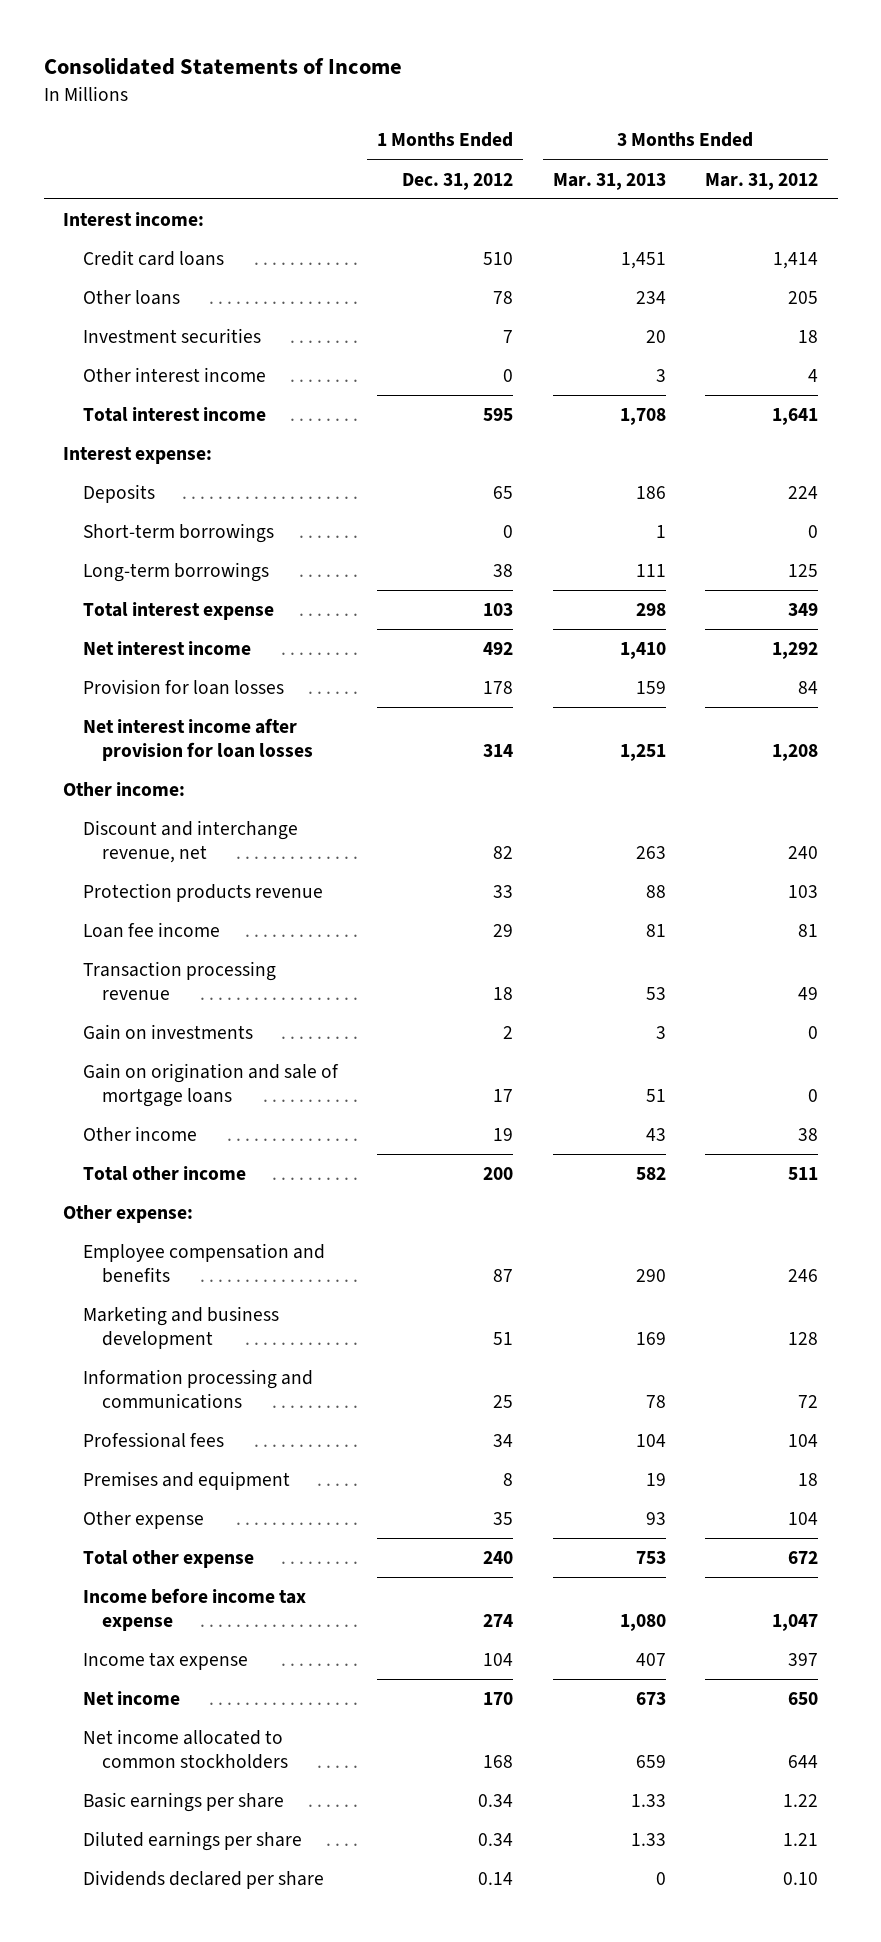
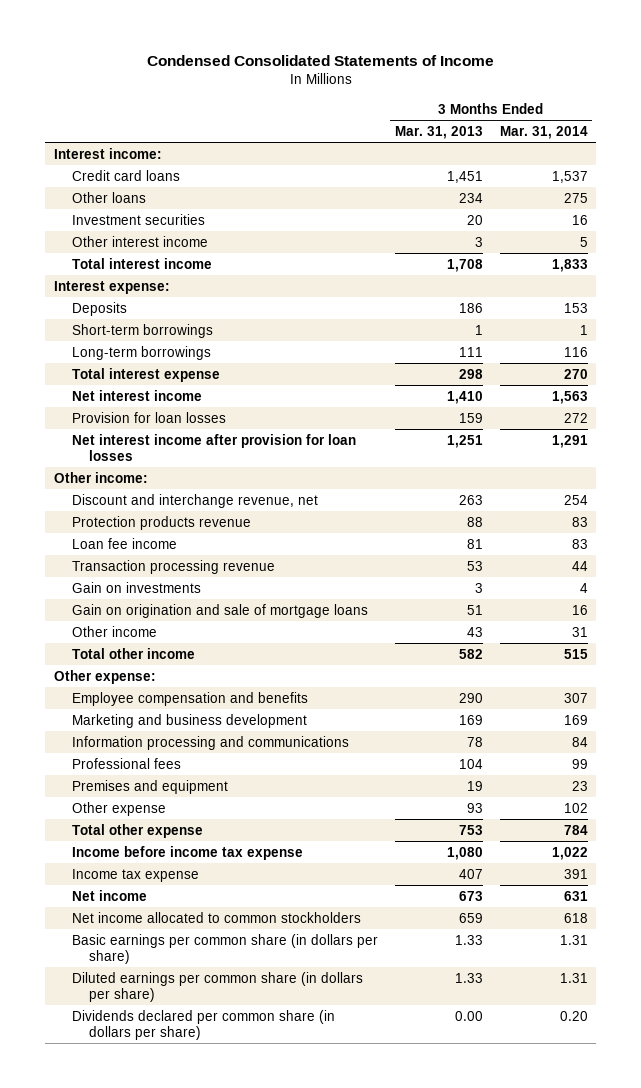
- Consolidated Statements of Income
+ Condensed Consolidated Statements of Income
- | 1 Months Ended Dec. 31, 2012 | 3 Months Ended Mar. 31, 2013 | 3 Months Ended Mar. 31, 2012
+ | 3 Months Ended Mar. 31, 2013 | 3 Months Ended Mar. 31, 2014
- Basic earnings per share | 0.34 | 1.33 | 1.22
- Diluted earnings per share | 0.34 | 1.33 | 1.21
- Dividends declared per share | 0.14 | 0 | 0.10
+ Basic earnings per common share (in dollars per share) | 1.33 | 1.31
+ Diluted earnings per common share (in dollars per share) | 1.33 | 1.31
+ Dividends declared per common share (in dollars per share) | 0.00 | 0.20

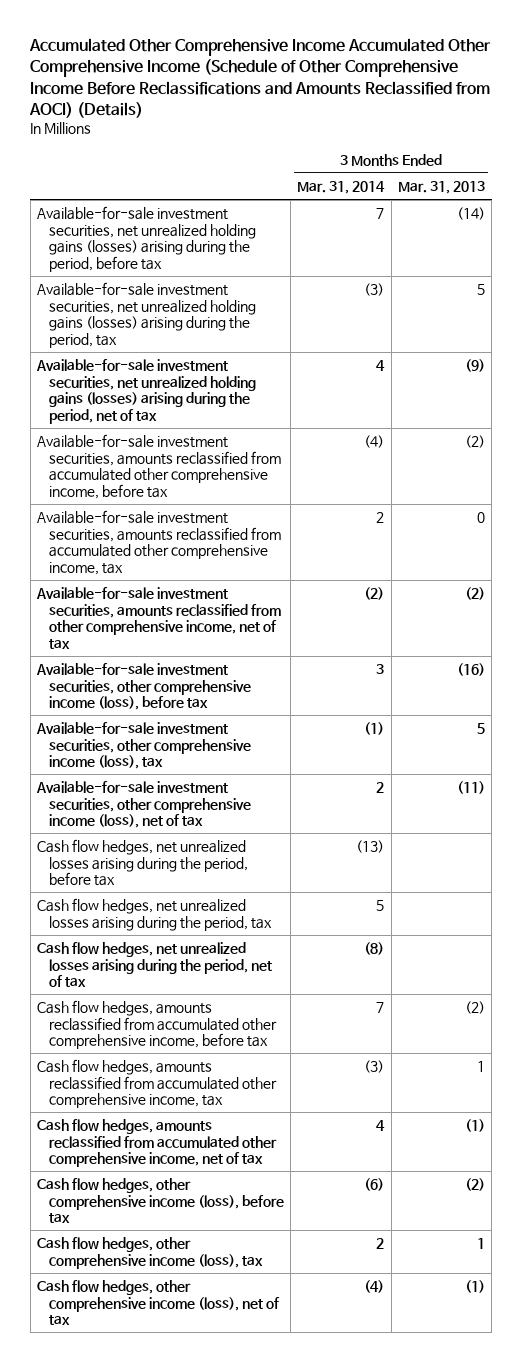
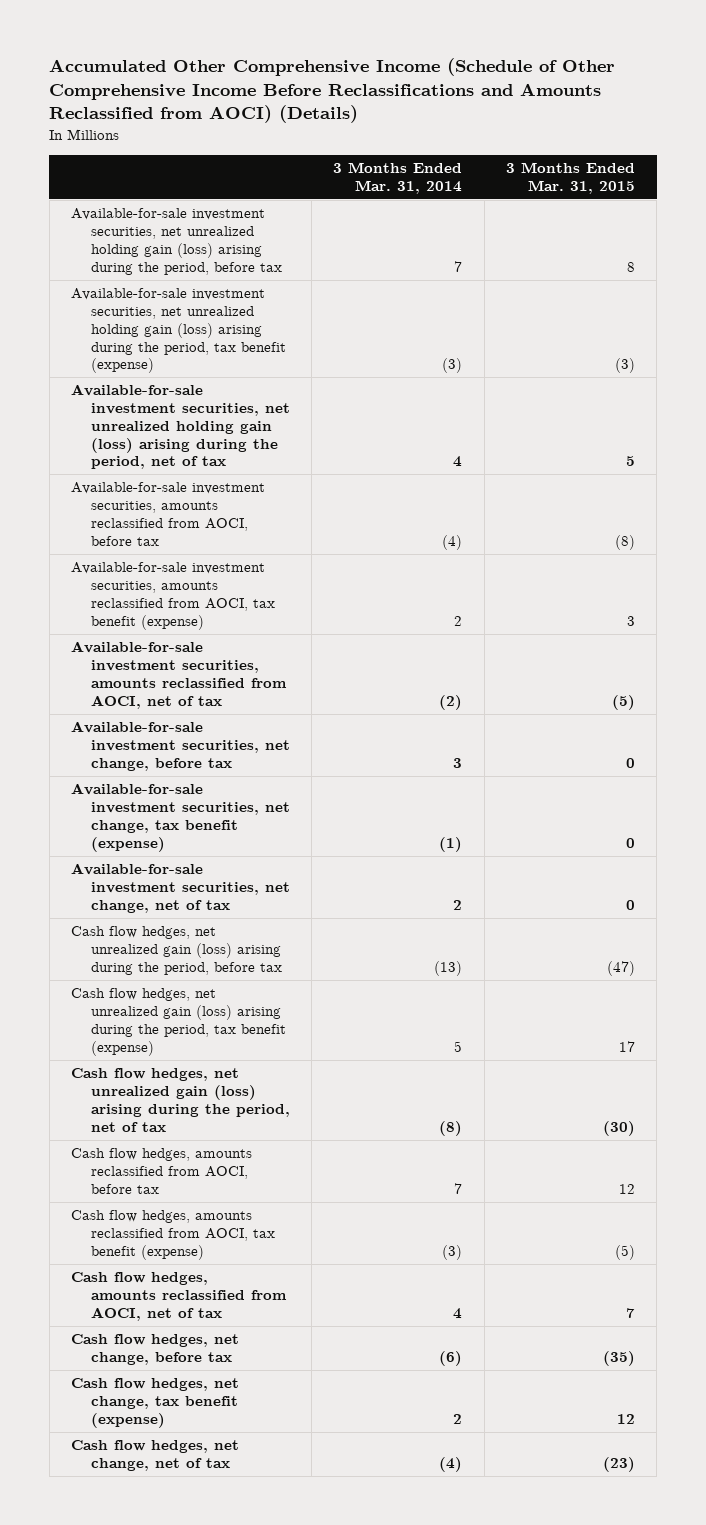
- Accumulated Other Comprehensive Income Accumulated Other Comprehensive Income (Schedule of Other Comprehensive Income Before Reclassifications and Amounts Reclassified from AOCI) (Details)
+ Accumulated Other Comprehensive Income (Schedule of Other Comprehensive Income Before Reclassifications and Amounts Reclassified from AOCI) (Details)
- | 3 Months Ended Mar. 31, 2014 | 3 Months Ended Mar. 31, 2013
+ | 3 Months Ended Mar. 31, 2014 | 3 Months Ended Mar. 31, 2015
- Available-for-sale investment securities, net unrealized holding gains (losses) arising during the period, before tax | 7 | (14)
- Available-for-sale investment securities, net unrealized holding gains (losses) arising during the period, tax | (3) | 5
- Available-for-sale investment securities, net unrealized holding gains (losses) arising during the period, net of tax | 4 | (9)
- Available-for-sale investment securities, amounts reclassified from accumulated other comprehensive income, before tax | (4) | (2)
- Available-for-sale investment securities, amounts reclassified from accumulated other comprehensive income, tax | 2 | 0
- Available-for-sale investment securities, amounts reclassified from other comprehensive income, net of tax | (2) | (2)
- Available-for-sale investment securities, other comprehensive income (loss), before tax | 3 | (16)
- Available-for-sale investment securities, other comprehensive income (loss), tax | (1) | 5
- Available-for-sale investment securities, other comprehensive income (loss), net of tax | 2 | (11)
- Cash flow hedges, net unrealized losses arising during the period, before tax | (13) |
- Cash flow hedges, net unrealized losses arising during the period, tax | 5 |
- Cash flow hedges, net unrealized losses arising during the period, net of tax | (8) |
- Cash flow hedges, amounts reclassified from accumulated other comprehensive income, before tax | 7 | (2)
- Cash flow hedges, amounts reclassified from accumulated other comprehensive income, tax | (3) | 1
- Cash flow hedges, amounts reclassified from accumulated other comprehensive income, net of tax | 4 | (1)
- Cash flow hedges, other comprehensive income (loss), before tax | (6) | (2)
- Cash flow hedges, other comprehensive income (loss), tax | 2 | 1
- Cash flow hedges, other comprehensive income (loss), net of tax | (4) | (1)
+ Available-for-sale investment securities, net unrealized holding gain (loss) arising during the period, before tax | 7 | 8
+ Available-for-sale investment securities, net unrealized holding gain (loss) arising during the period, tax benefit (expense) | (3) | (3)
+ Available-for-sale investment securities, net unrealized holding gain (loss) arising during the period, net of tax | 4 | 5
+ Available-for-sale investment securities, amounts reclassified from AOCI, before tax | (4) | (8)
+ Available-for-sale investment securities, amounts reclassified from AOCI, tax benefit (expense) | 2 | 3
+ Available-for-sale investment securities, amounts reclassified from AOCI, net of tax | (2) | (5)
+ Available-for-sale investment securities, net change, before tax | 3 | 0
+ Available-for-sale investment securities, net change, tax benefit (expense) | (1) | 0
+ Available-for-sale investment securities, net change, net of tax | 2 | 0
+ Cash flow hedges, net unrealized gain (loss) arising during the period, before tax | (13) | (47)
+ Cash flow hedges, net unrealized gain (loss) arising during the period, tax benefit (expense) | 5 | 17
+ Cash flow hedges, net unrealized gain (loss) arising during the period, net of tax | (8) | (30)
+ Cash flow hedges, amounts reclassified from AOCI, before tax | 7 | 12
+ Cash flow hedges, amounts reclassified from AOCI, tax benefit (expense) | (3) | (5)
+ Cash flow hedges, amounts reclassified from AOCI, net of tax | 4 | 7
+ Cash flow hedges, net change, before tax | (6) | (35)
+ Cash flow hedges, net change, tax benefit (expense) | 2 | 12
+ Cash flow hedges, net change, net of tax | (4) | (23)

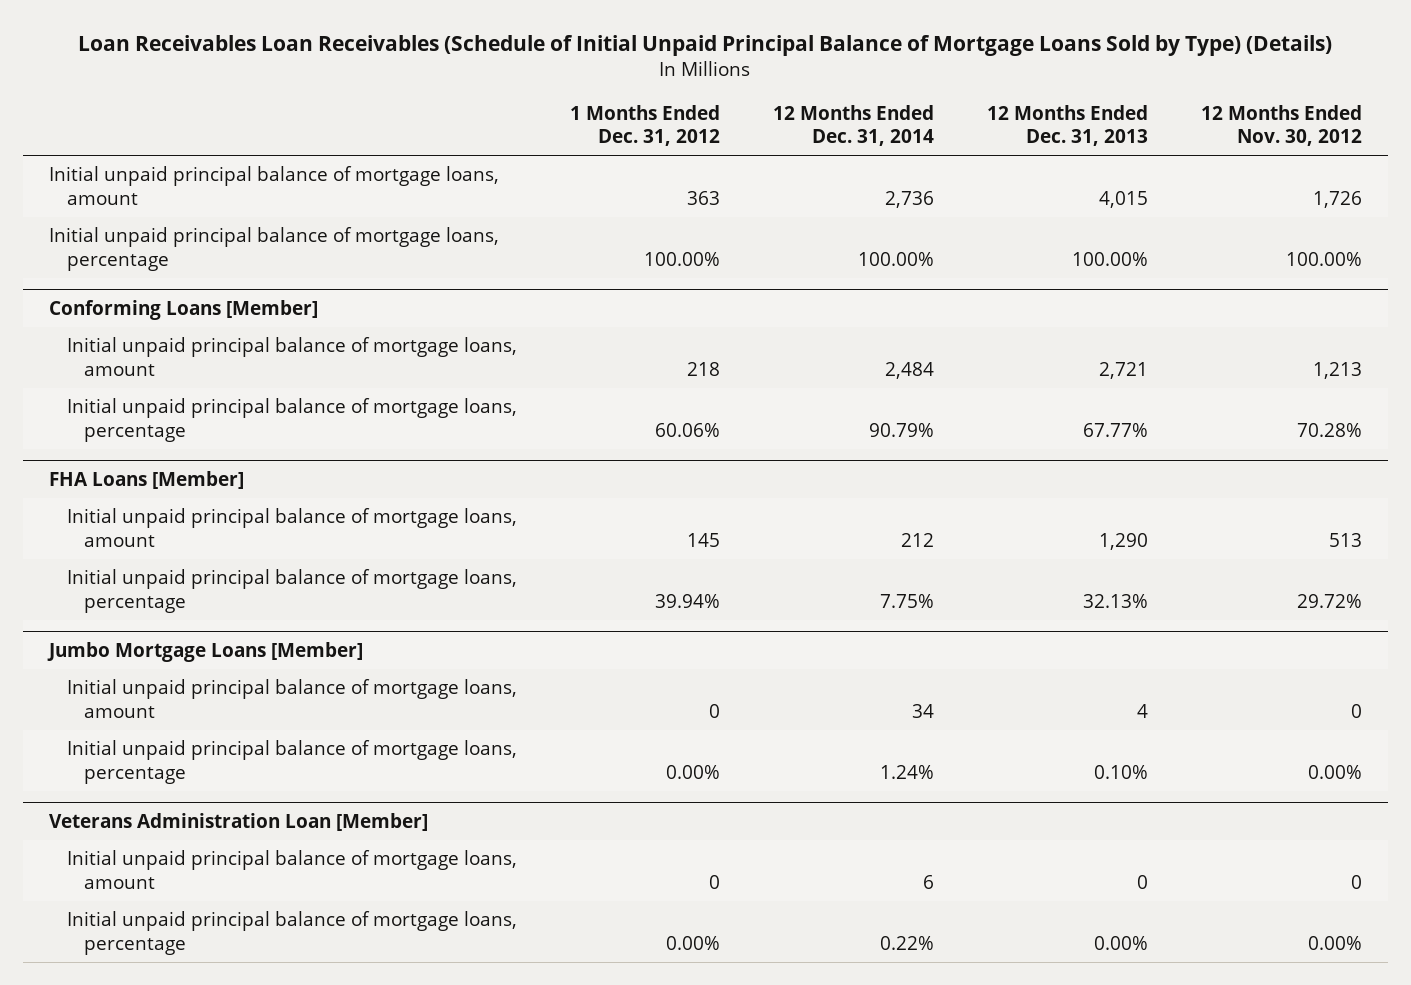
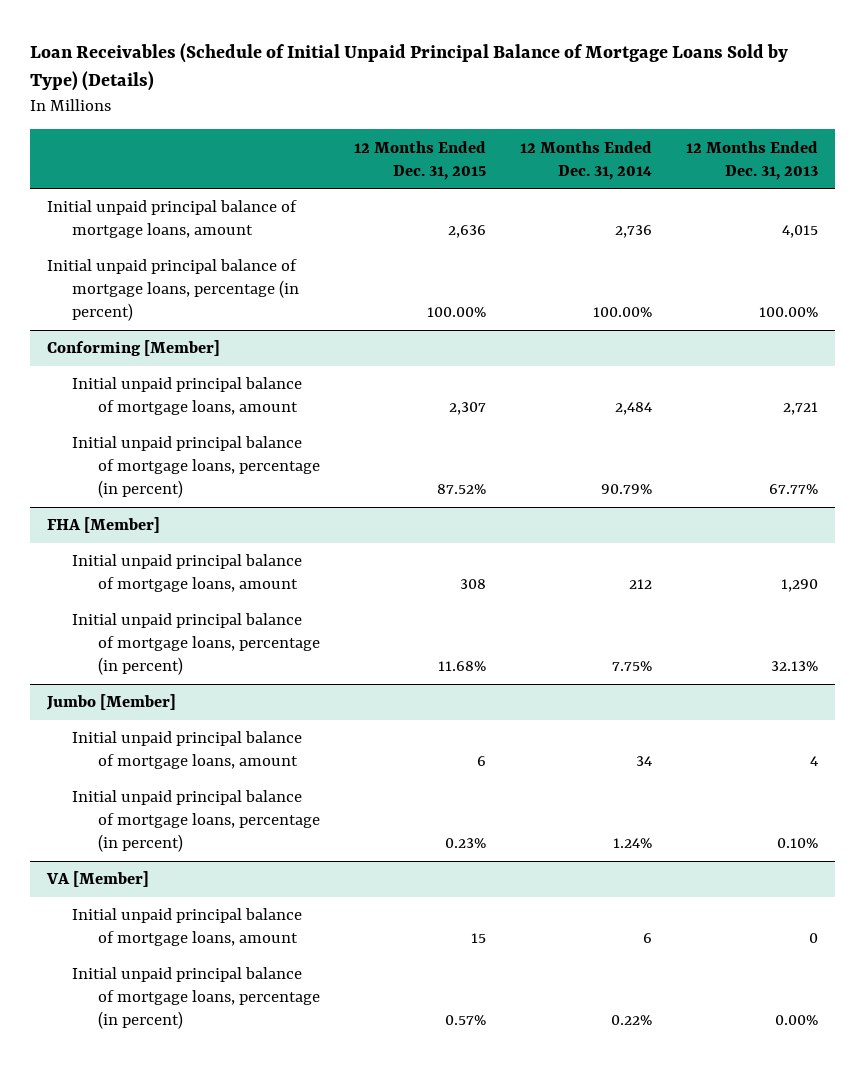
- Loan Receivables Loan Receivables (Schedule of Initial Unpaid Principal Balance of Mortgage Loans Sold by Type) (Details)
+ Loan Receivables (Schedule of Initial Unpaid Principal Balance of Mortgage Loans Sold by Type) (Details)
- | 1 Months Ended Dec. 31, 2012 | 12 Months Ended Dec. 31, 2014 | 12 Months Ended Dec. 31, 2013 | 12 Months Ended Nov. 30, 2012
+ | 12 Months Ended Dec. 31, 2015 | 12 Months Ended Dec. 31, 2014 | 12 Months Ended Dec. 31, 2013
- Initial unpaid principal balance of mortgage loans, percentage | 100.00% | 100.00% | 100.00% | 100.00%
- Conforming Loans [Member]
+ Initial unpaid principal balance of mortgage loans, percentage (in percent) | 100.00% | 100.00% | 100.00%
+ Conforming [Member]
- Initial unpaid principal balance of mortgage loans, percentage | 60.06% | 90.79% | 67.77% | 70.28%
- FHA Loans [Member]
+ Initial unpaid principal balance of mortgage loans, percentage (in percent) | 87.52% | 90.79% | 67.77%
+ FHA [Member]
- Initial unpaid principal balance of mortgage loans, percentage | 39.94% | 7.75% | 32.13% | 29.72%
- Jumbo Mortgage Loans [Member]
+ Initial unpaid principal balance of mortgage loans, percentage (in percent) | 11.68% | 7.75% | 32.13%
+ Jumbo [Member]
- Initial unpaid principal balance of mortgage loans, percentage | 0.00% | 1.24% | 0.10% | 0.00%
- Veterans Administration Loan [Member]
+ Initial unpaid principal balance of mortgage loans, percentage (in percent) | 0.23% | 1.24% | 0.10%
+ VA [Member]
- Initial unpaid principal balance of mortgage loans, percentage | 0.00% | 0.22% | 0.00% | 0.00%
+ Initial unpaid principal balance of mortgage loans, percentage (in percent) | 0.57% | 0.22% | 0.00%

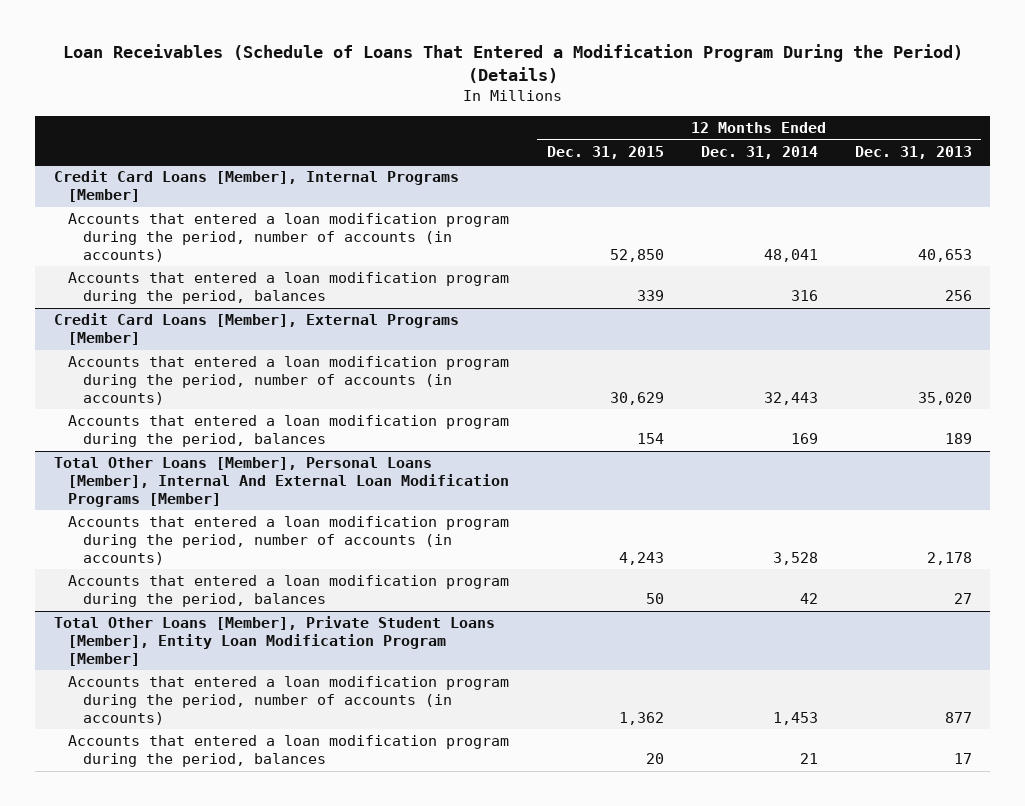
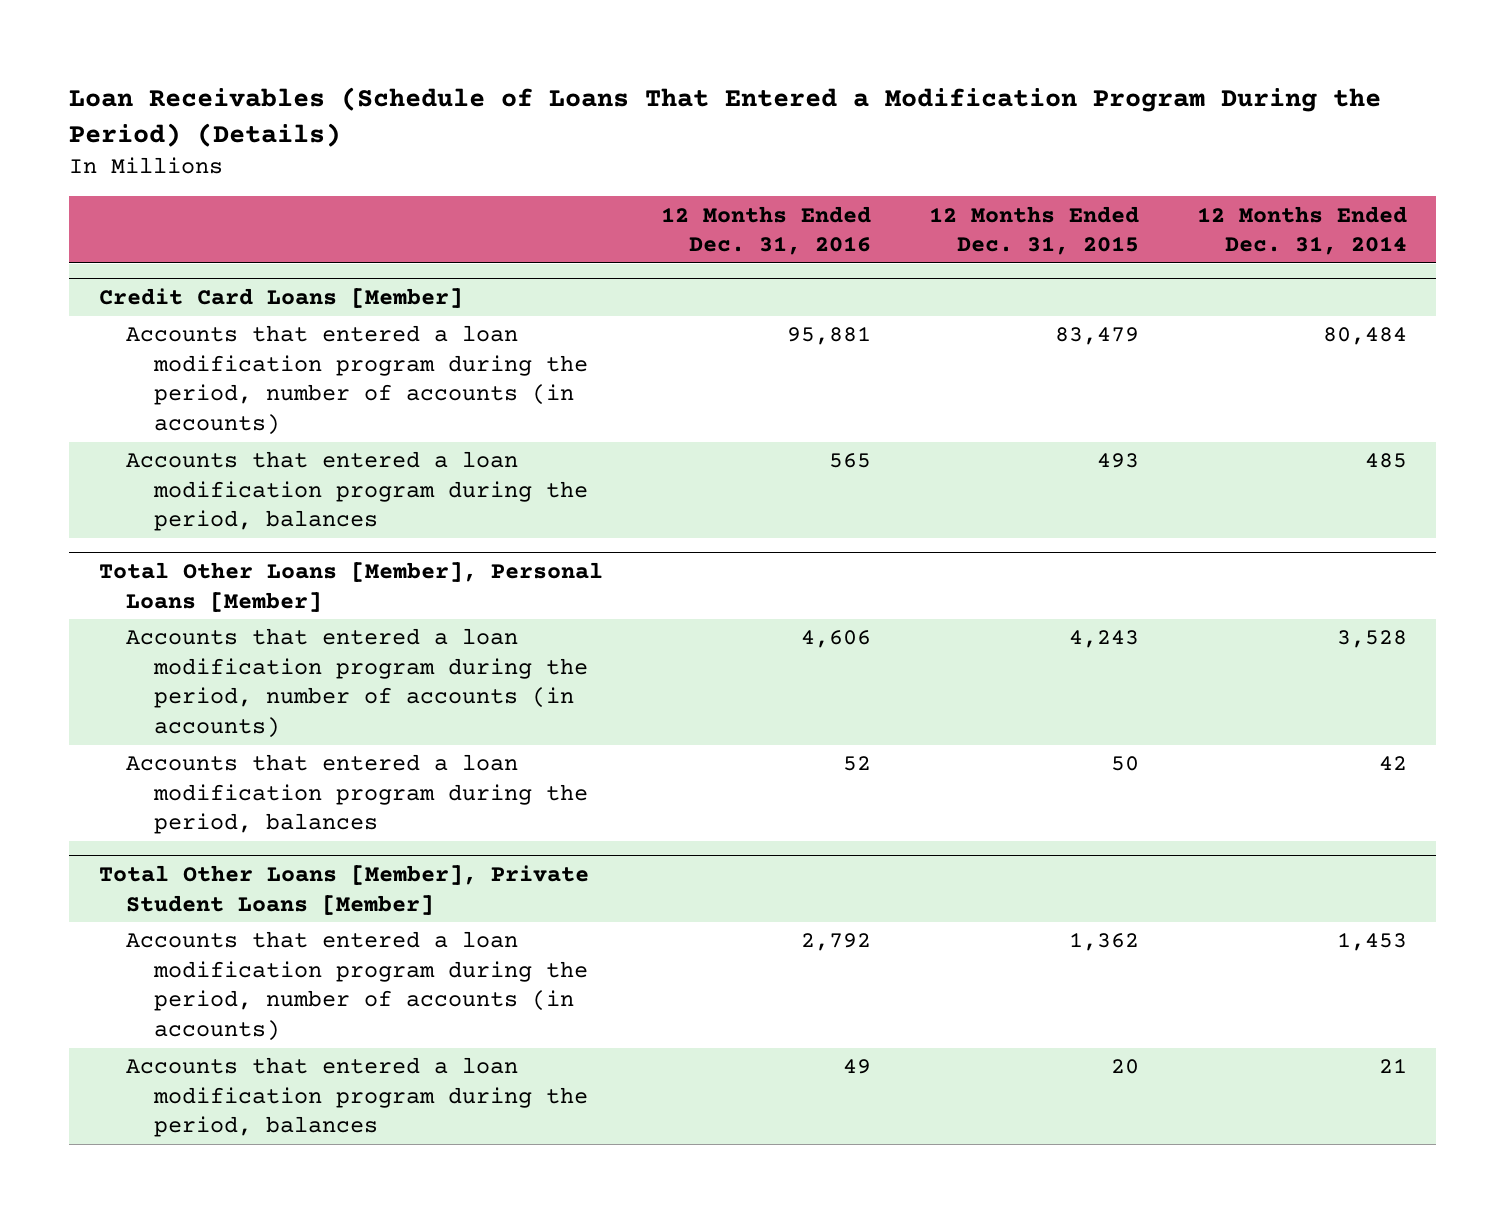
- | 12 Months Ended Dec. 31, 2015 | 12 Months Ended Dec. 31, 2014 | 12 Months Ended Dec. 31, 2013
+ | 12 Months Ended Dec. 31, 2016 | 12 Months Ended Dec. 31, 2015 | 12 Months Ended Dec. 31, 2014
- Credit Card Loans [Member], Internal Programs [Member]
- Accounts that entered a loan modification program during the period, number of accounts (in accounts) | 52,850 | 48,041 | 40,653
- Accounts that entered a loan modification program during the period, balances | 339 | 316 | 256
- Credit Card Loans [Member], External Programs [Member]
- Accounts that entered a loan modification program during the period, number of accounts (in accounts) | 30,629 | 32,443 | 35,020
- Accounts that entered a loan modification program during the period, balances | 154 | 169 | 189
- Total Other Loans [Member], Personal Loans [Member], Internal And External Loan Modification Programs [Member]
+ Credit Card Loans [Member]
+ Accounts that entered a loan modification program during the period, number of accounts (in accounts) | 95,881 | 83,479 | 80,484
+ Accounts that entered a loan modification program during the period, balances | 565 | 493 | 485
+ Total Other Loans [Member], Personal Loans [Member]
- Total Other Loans [Member], Private Student Loans [Member], Entity Loan Modification Program [Member]
+ Total Other Loans [Member], Private Student Loans [Member]

